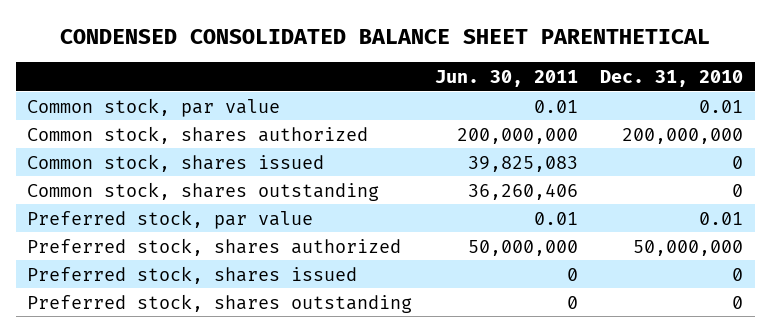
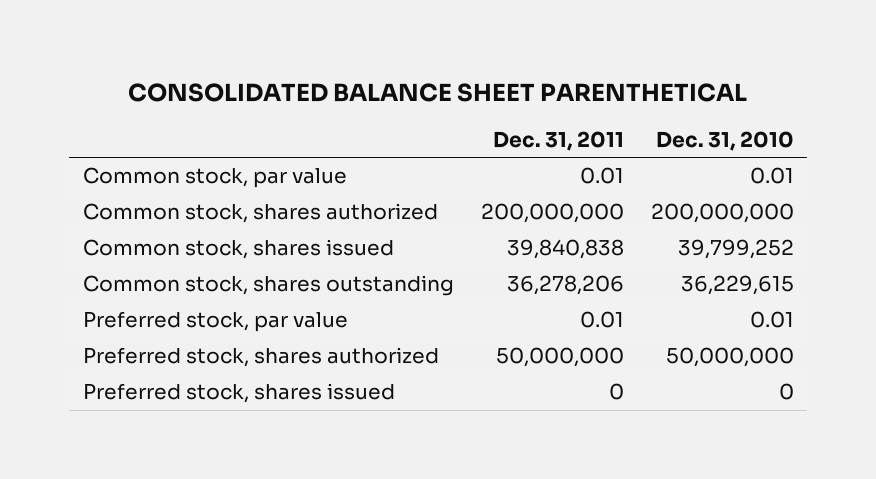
- CONDENSED CONSOLIDATED BALANCE SHEET PARENTHETICAL
+ CONSOLIDATED BALANCE SHEET PARENTHETICAL
- | Jun. 30, 2011 | Dec. 31, 2010
+ | Dec. 31, 2011 | Dec. 31, 2010
- Common stock, shares issued | 39,825,083 | 0
- Common stock, shares outstanding | 36,260,406 | 0
+ Common stock, shares issued | 39,840,838 | 39,799,252
+ Common stock, shares outstanding | 36,278,206 | 36,229,615
- Preferred stock, shares outstanding | 0 | 0

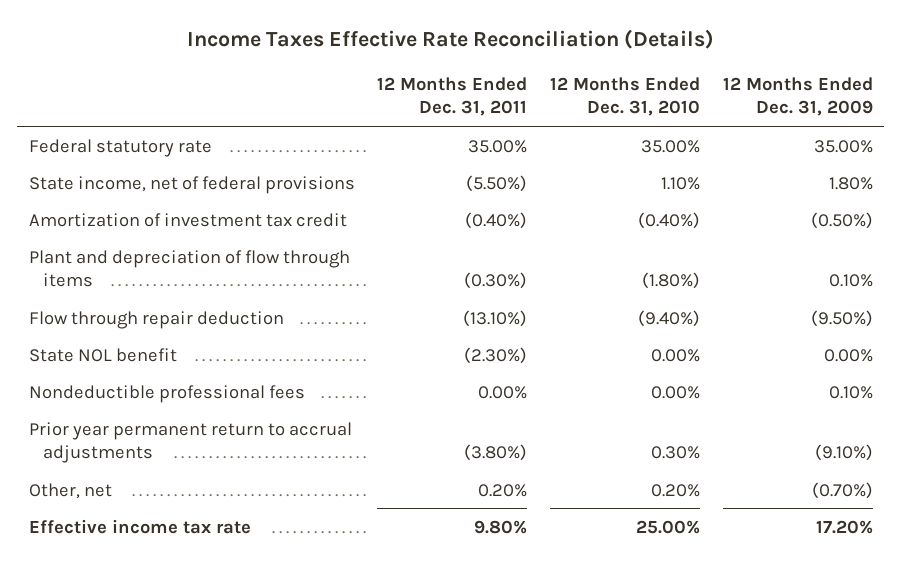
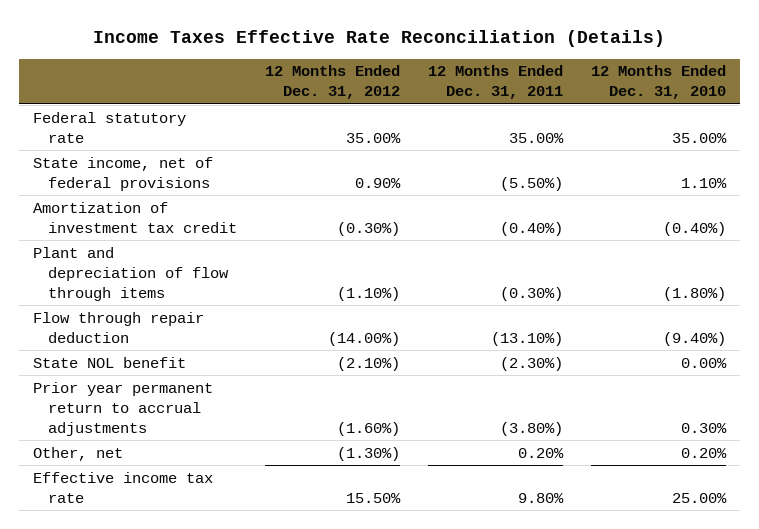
- | 12 Months Ended Dec. 31, 2011 | 12 Months Ended Dec. 31, 2010 | 12 Months Ended Dec. 31, 2009
+ | 12 Months Ended Dec. 31, 2012 | 12 Months Ended Dec. 31, 2011 | 12 Months Ended Dec. 31, 2010
- Nondeductible professional fees | 0.00% | 0.00% | 0.10%

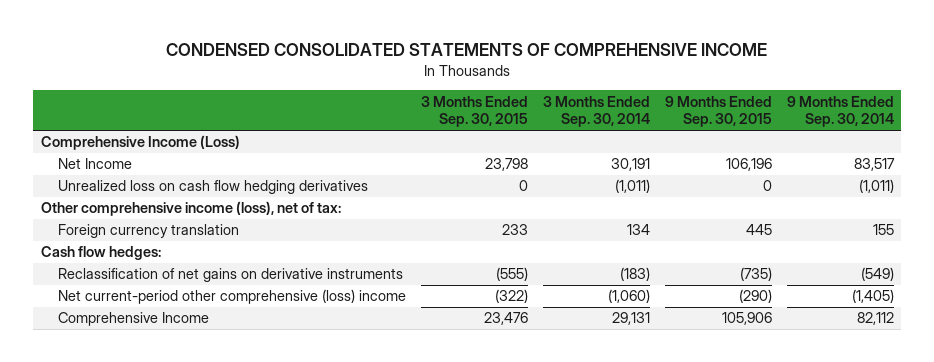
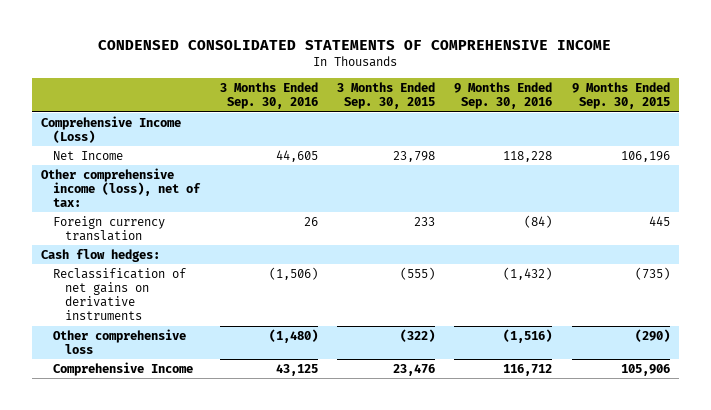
- | 3 Months Ended Sep. 30, 2015 | 3 Months Ended Sep. 30, 2014 | 9 Months Ended Sep. 30, 2015 | 9 Months Ended Sep. 30, 2014
+ | 3 Months Ended Sep. 30, 2016 | 3 Months Ended Sep. 30, 2015 | 9 Months Ended Sep. 30, 2016 | 9 Months Ended Sep. 30, 2015
- Unrealized loss on cash flow hedging derivatives | 0 | (1,011) | 0 | (1,011)
- Net current-period other comprehensive (loss) income | (322) | (1,060) | (290) | (1,405)
+ Other comprehensive loss | (1,480) | (322) | (1,516) | (290)

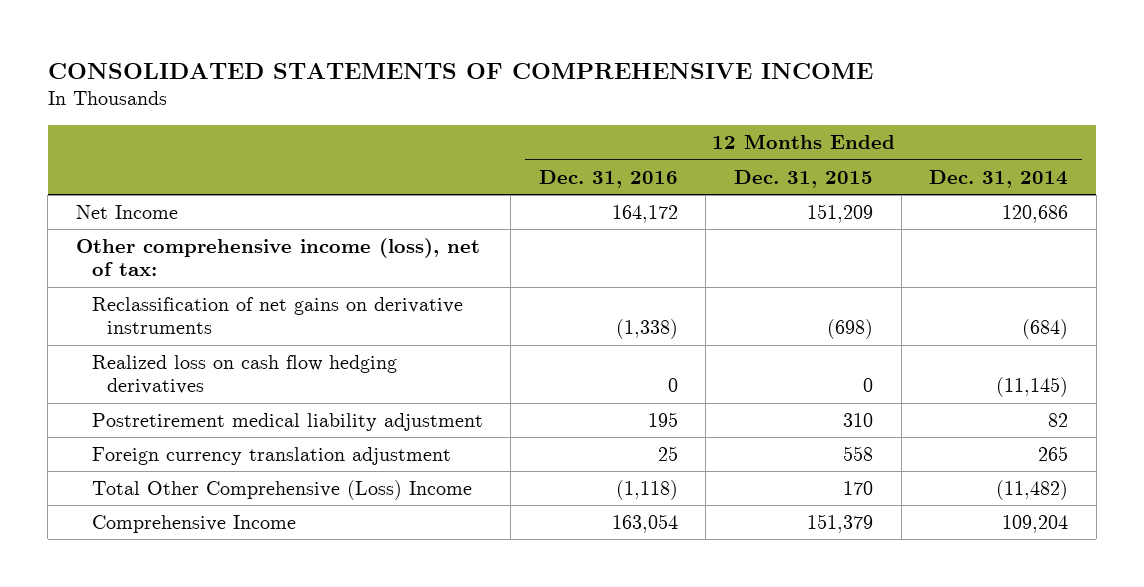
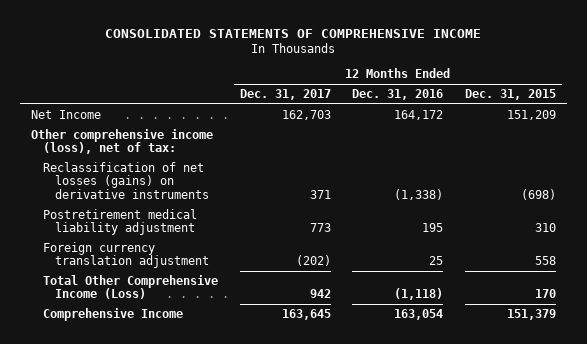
- | 12 Months Ended Dec. 31, 2016 | 12 Months Ended Dec. 31, 2015 | 12 Months Ended Dec. 31, 2014
+ | 12 Months Ended Dec. 31, 2017 | 12 Months Ended Dec. 31, 2016 | 12 Months Ended Dec. 31, 2015
- Reclassification of net gains on derivative instruments | (1,338) | (698) | (684)
- Realized loss on cash flow hedging derivatives | 0 | 0 | (11,145)
+ Reclassification of net losses (gains) on derivative instruments | 371 | (1,338) | (698)
- Total Other Comprehensive (Loss) Income | (1,118) | 170 | (11,482)
+ Total Other Comprehensive Income (Loss) | 942 | (1,118) | 170

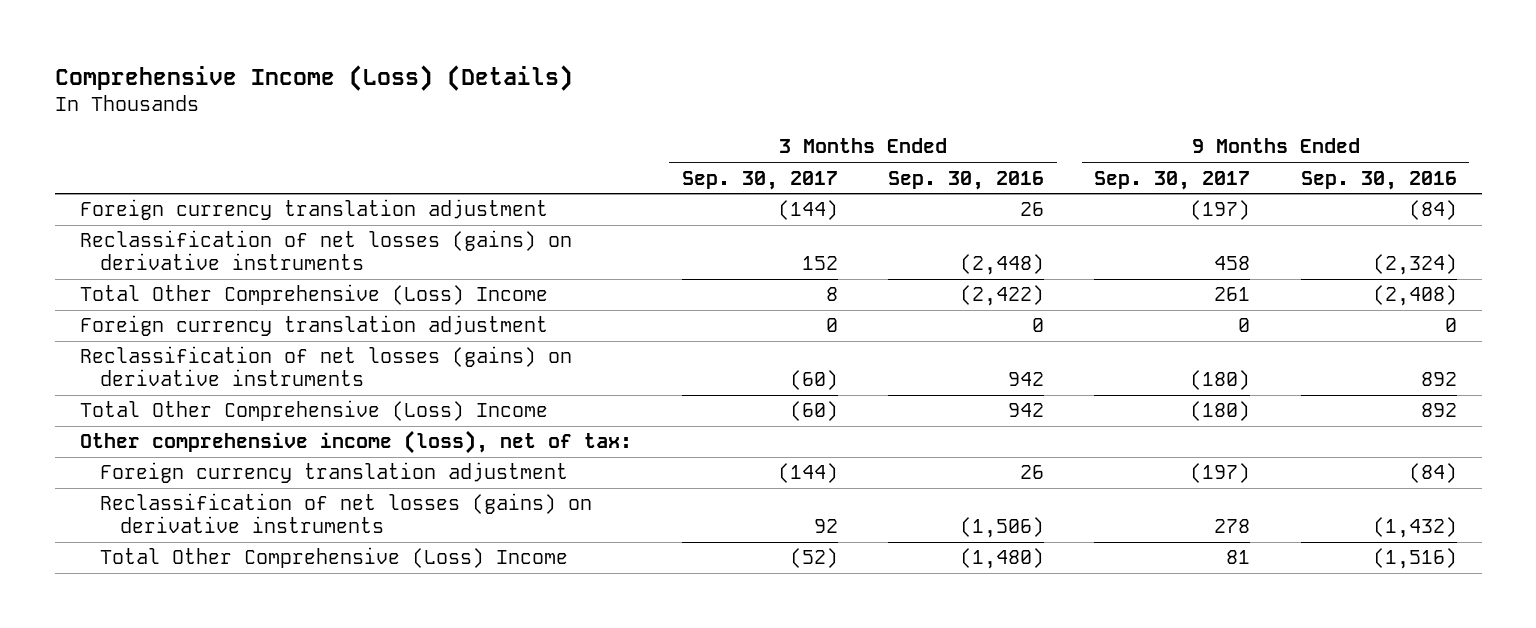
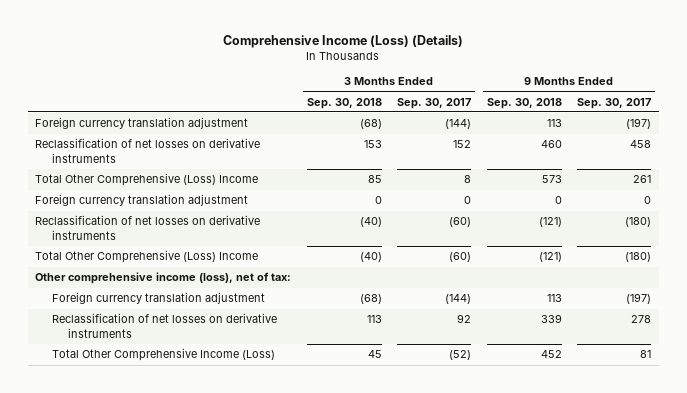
- | 3 Months Ended Sep. 30, 2017 | 3 Months Ended Sep. 30, 2016 | 9 Months Ended Sep. 30, 2017 | 9 Months Ended Sep. 30, 2016
+ | 3 Months Ended Sep. 30, 2018 | 3 Months Ended Sep. 30, 2017 | 9 Months Ended Sep. 30, 2018 | 9 Months Ended Sep. 30, 2017
- Reclassification of net losses (gains) on derivative instruments | 152 | (2,448) | 458 | (2,324)
+ Reclassification of net losses on derivative instruments | 153 | 152 | 460 | 458
- Reclassification of net losses (gains) on derivative instruments | (60) | 942 | (180) | 892
+ Reclassification of net losses on derivative instruments | (40) | (60) | (121) | (180)
- Reclassification of net losses (gains) on derivative instruments | 92 | (1,506) | 278 | (1,432)
- Total Other Comprehensive (Loss) Income | (52) | (1,480) | 81 | (1,516)
+ Reclassification of net losses on derivative instruments | 113 | 92 | 339 | 278
+ Total Other Comprehensive Income (Loss) | 45 | (52) | 452 | 81

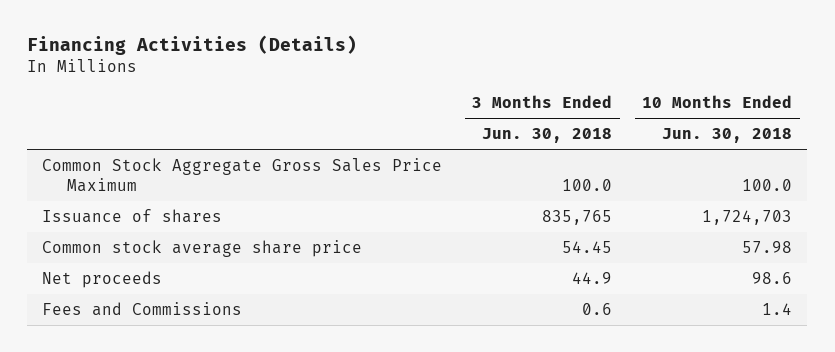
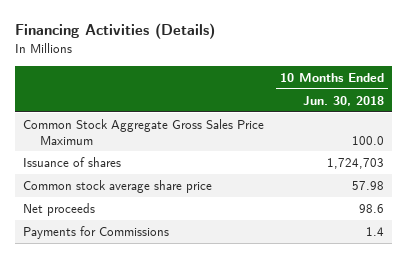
- | 3 Months Ended Jun. 30, 2018 | 10 Months Ended Jun. 30, 2018
+ | 10 Months Ended Jun. 30, 2018
- Fees and Commissions | 0.6 | 1.4
+ Payments for Commissions | 1.4

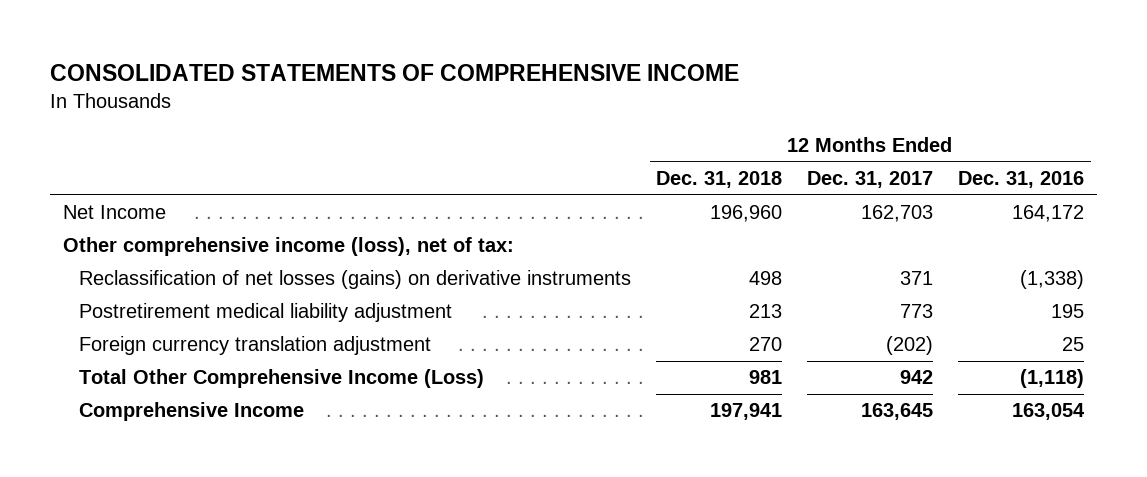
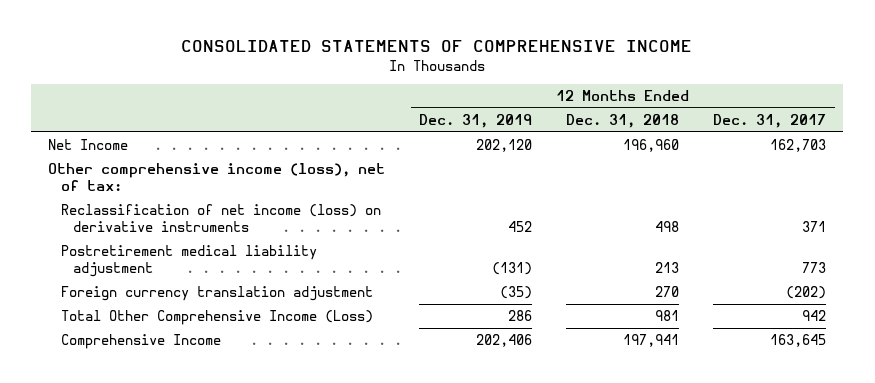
- | 12 Months Ended Dec. 31, 2018 | 12 Months Ended Dec. 31, 2017 | 12 Months Ended Dec. 31, 2016
+ | 12 Months Ended Dec. 31, 2019 | 12 Months Ended Dec. 31, 2018 | 12 Months Ended Dec. 31, 2017
- Reclassification of net losses (gains) on derivative instruments | 498 | 371 | (1,338)
+ Reclassification of net income (loss) on derivative instruments | 452 | 498 | 371

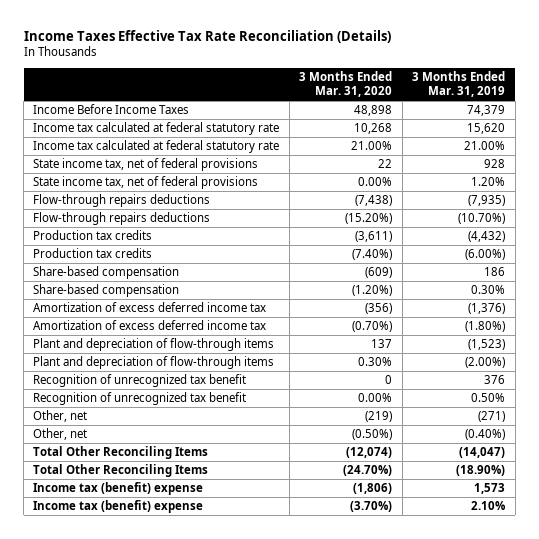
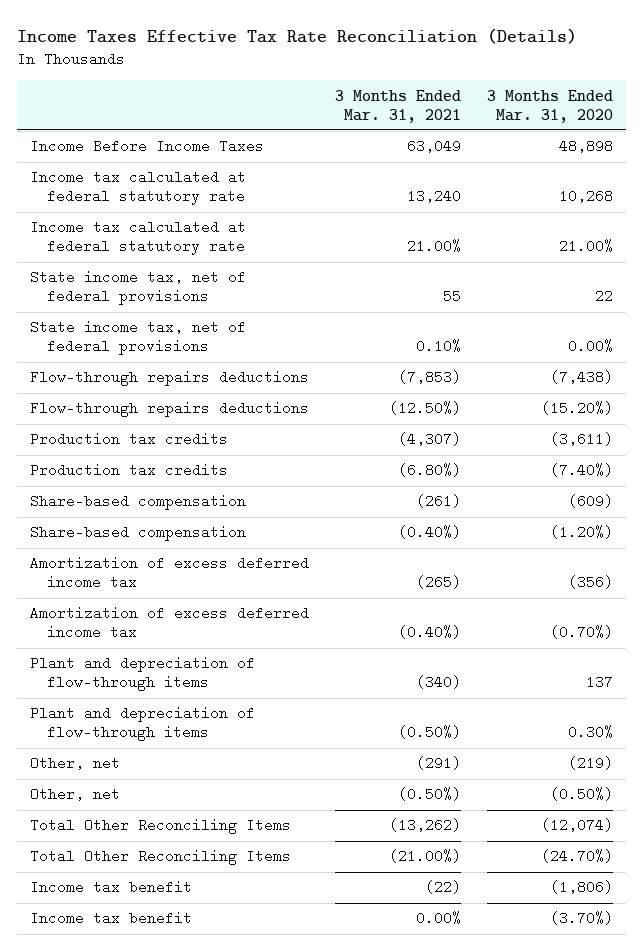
- | 3 Months Ended Mar. 31, 2020 | 3 Months Ended Mar. 31, 2019
+ | 3 Months Ended Mar. 31, 2021 | 3 Months Ended Mar. 31, 2020
- Recognition of unrecognized tax benefit | 0 | 376
- Recognition of unrecognized tax benefit | 0.00% | 0.50%
- Income tax (benefit) expense | (1,806) | 1,573
- Income tax (benefit) expense | (3.70%) | 2.10%
+ Income tax benefit | (22) | (1,806)
+ Income tax benefit | 0.00% | (3.70%)

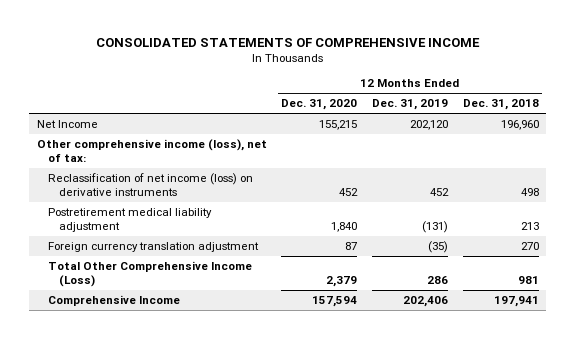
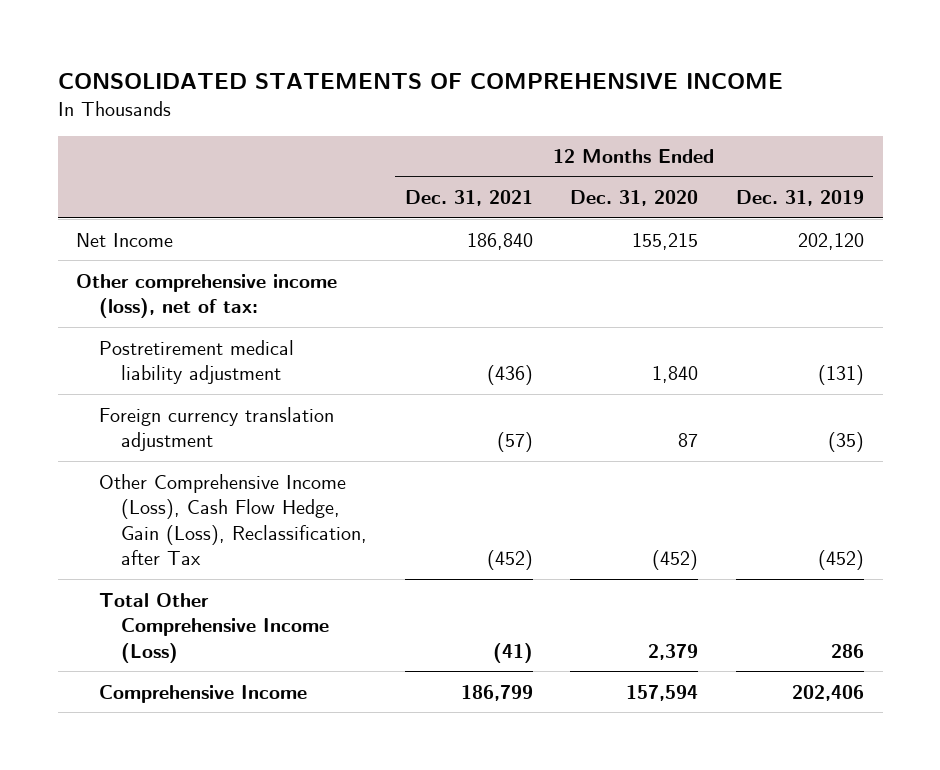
- | 12 Months Ended Dec. 31, 2020 | 12 Months Ended Dec. 31, 2019 | 12 Months Ended Dec. 31, 2018
+ | 12 Months Ended Dec. 31, 2021 | 12 Months Ended Dec. 31, 2020 | 12 Months Ended Dec. 31, 2019
- Reclassification of net income (loss) on derivative instruments | 452 | 452 | 498
+ Other Comprehensive Income (Loss), Cash Flow Hedge, Gain (Loss), Reclassification, after Tax | (452) | (452) | (452)

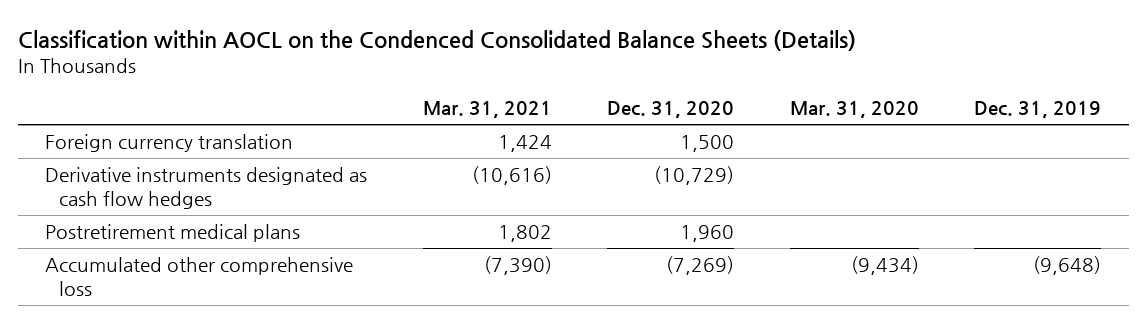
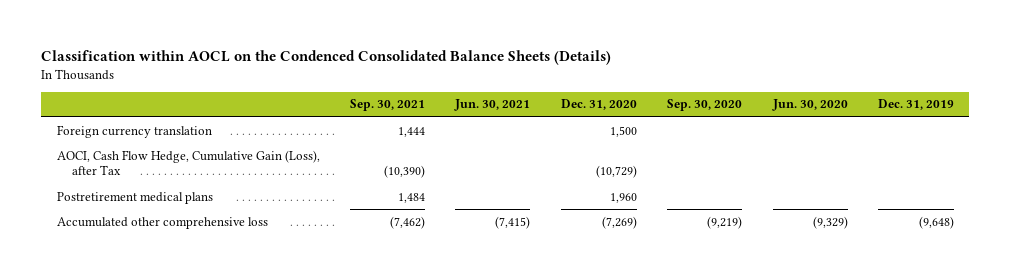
- | Mar. 31, 2021 | Dec. 31, 2020 | Mar. 31, 2020 | Dec. 31, 2019
+ | Sep. 30, 2021 | Jun. 30, 2021 | Dec. 31, 2020 | Sep. 30, 2020 | Jun. 30, 2020 | Dec. 31, 2019
- Derivative instruments designated as cash flow hedges | (10,616) | (10,729) | |
+ AOCI, Cash Flow Hedge, Cumulative Gain (Loss), after Tax | (10,390) | | (10,729) | | |

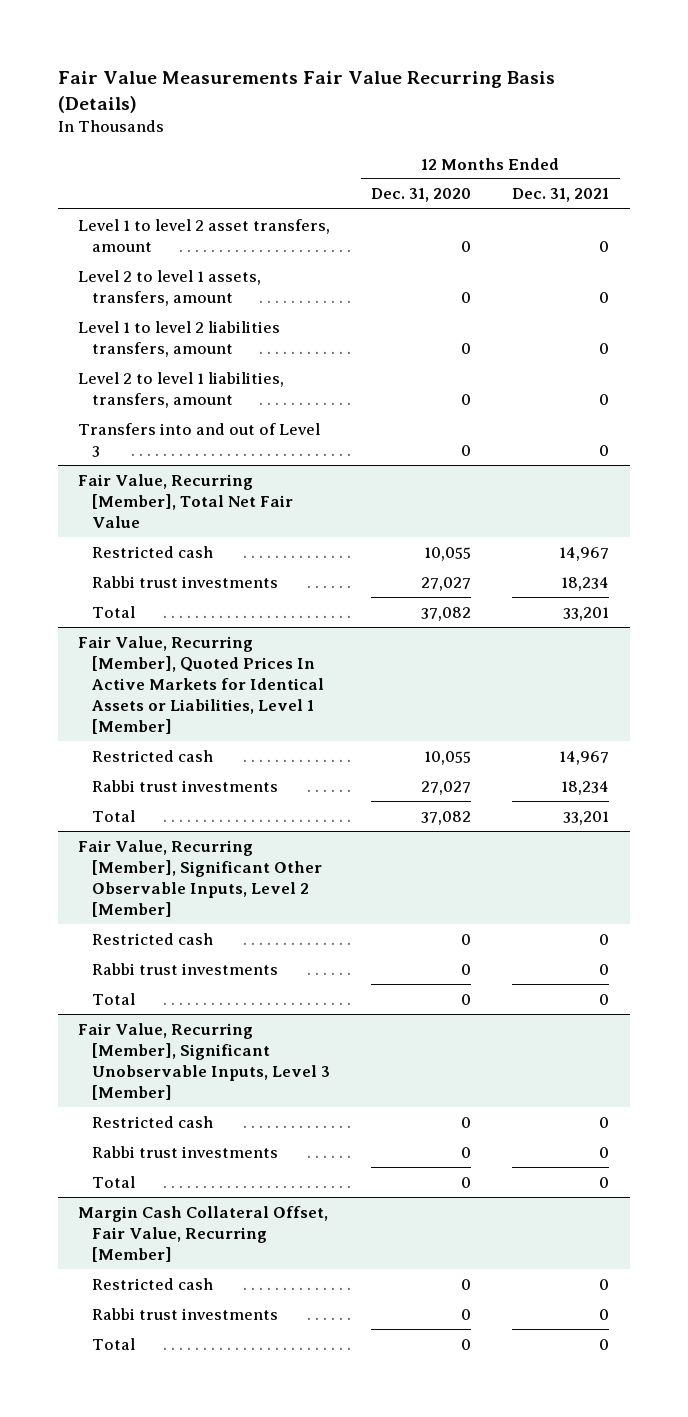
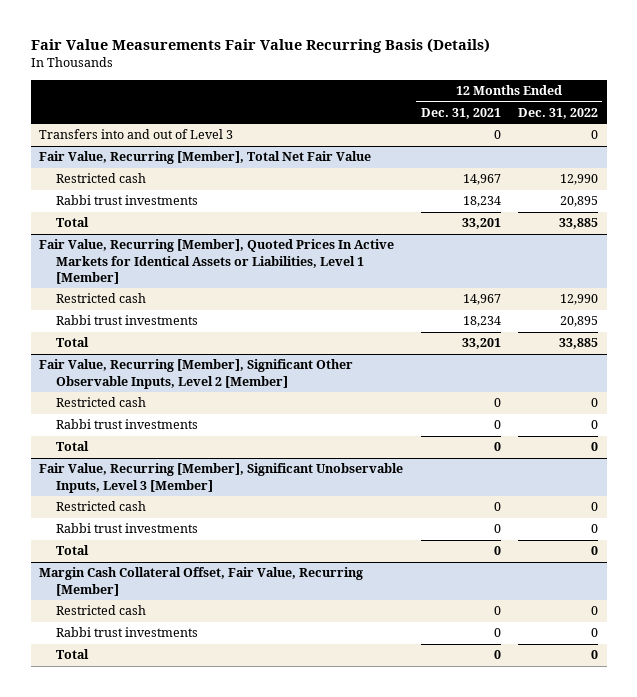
- | 12 Months Ended Dec. 31, 2020 | 12 Months Ended Dec. 31, 2021
+ | 12 Months Ended Dec. 31, 2021 | 12 Months Ended Dec. 31, 2022
- Level 1 to level 2 asset transfers, amount | 0 | 0
- Level 2 to level 1 assets, transfers, amount | 0 | 0
- Level 1 to level 2 liabilities transfers, amount | 0 | 0
- Level 2 to level 1 liabilities, transfers, amount | 0 | 0

